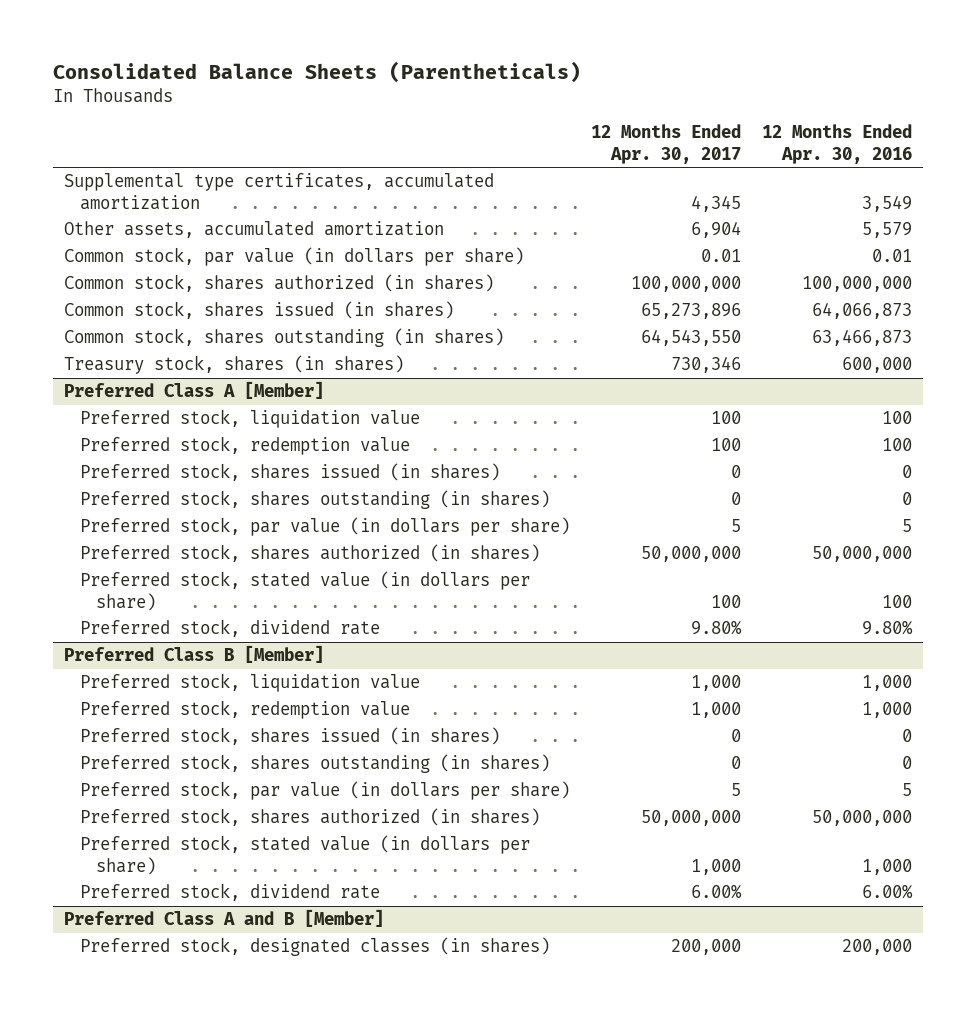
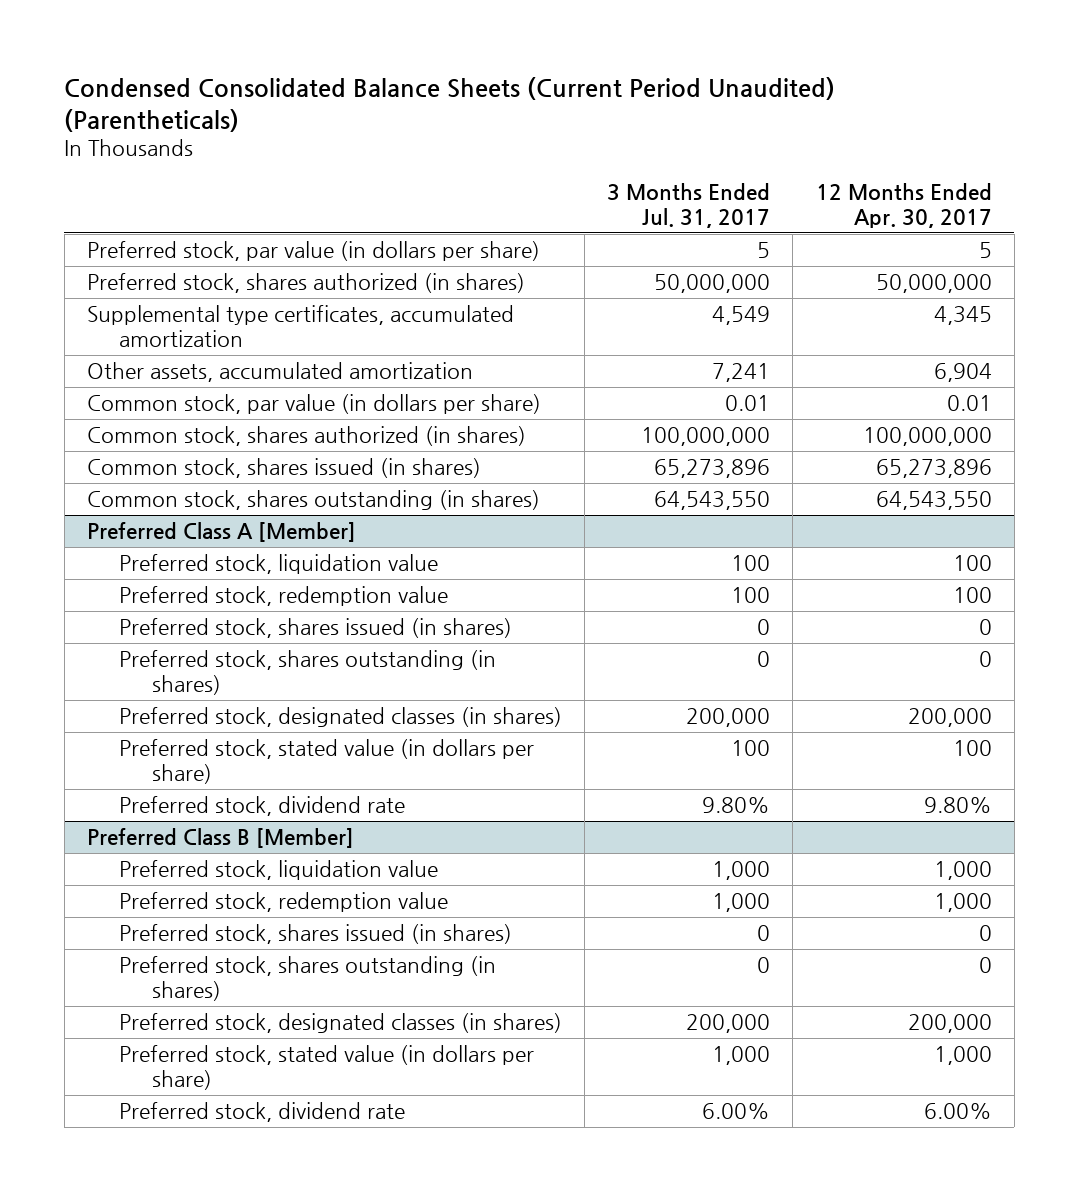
- Consolidated Balance Sheets (Parentheticals)
+ Condensed Consolidated Balance Sheets (Current Period Unaudited) (Parentheticals)
- | 12 Months Ended Apr. 30, 2017 | 12 Months Ended Apr. 30, 2016
+ | 3 Months Ended Jul. 31, 2017 | 12 Months Ended Apr. 30, 2017
+ Preferred stock, par value (in dollars per share) | 5 | 5
+ Preferred stock, shares authorized (in shares) | 50,000,000 | 50,000,000
- Treasury stock, shares (in shares) | 730,346 | 600,000
@ Preferred Class A [Member]
- Preferred stock, par value (in dollars per share) | 5 | 5
- Preferred stock, shares authorized (in shares) | 50,000,000 | 50,000,000
+ Preferred stock, designated classes (in shares) | 200,000 | 200,000
@ Preferred Class B [Member]
- Preferred stock, par value (in dollars per share) | 5 | 5
- Preferred stock, shares authorized (in shares) | 50,000,000 | 50,000,000
+ Preferred stock, designated classes (in shares) | 200,000 | 200,000
- Preferred Class A and B [Member]
- Preferred stock, designated classes (in shares) | 200,000 | 200,000

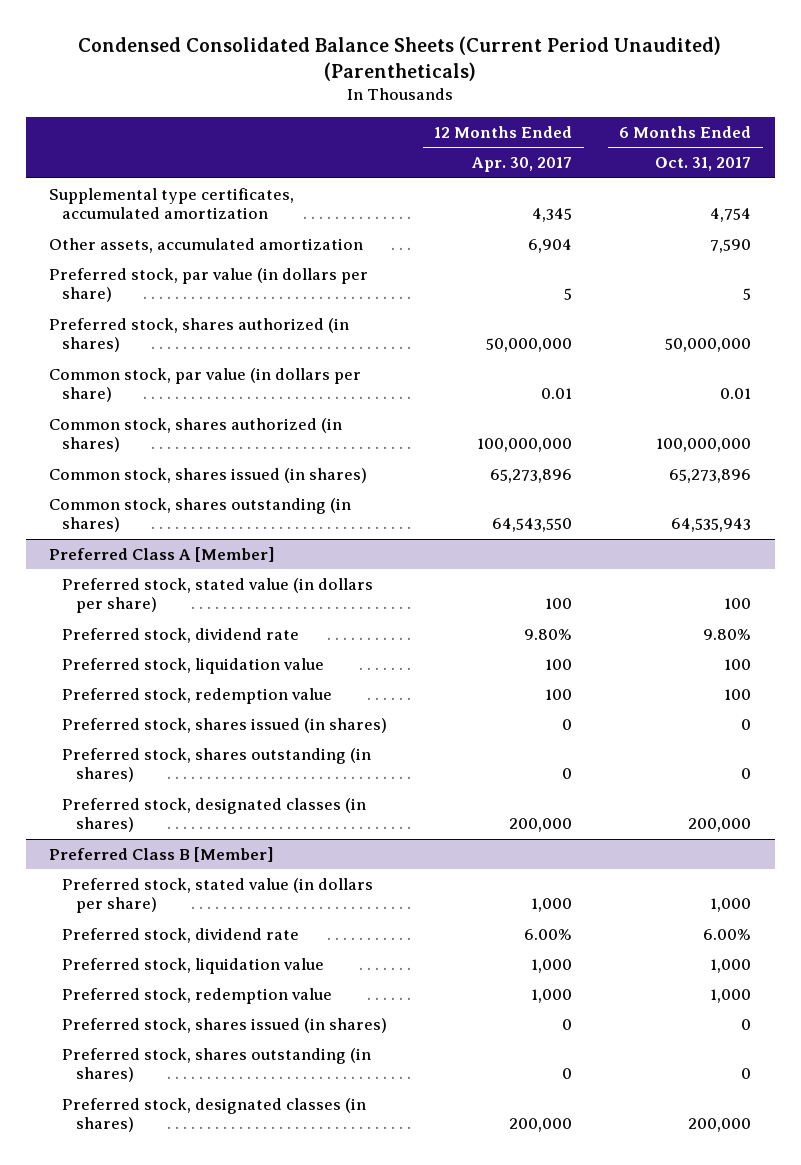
- | 3 Months Ended Jul. 31, 2017 | 12 Months Ended Apr. 30, 2017
+ | 12 Months Ended Apr. 30, 2017 | 6 Months Ended Oct. 31, 2017
moved down: Preferred stock, par value (in dollars per share) | 5 | 5
moved down: Preferred stock, shares authorized (in shares) | 50,000,000 | 50,000,000
@ Preferred Class A [Member]
moved up: Preferred stock, stated value (in dollars per share) | 100 | 100
moved up: Preferred stock, dividend rate | 9.80% | 9.80%
@ Preferred Class B [Member]
moved up: Preferred stock, stated value (in dollars per share) | 1,000 | 1,000
moved up: Preferred stock, dividend rate | 6.00% | 6.00%

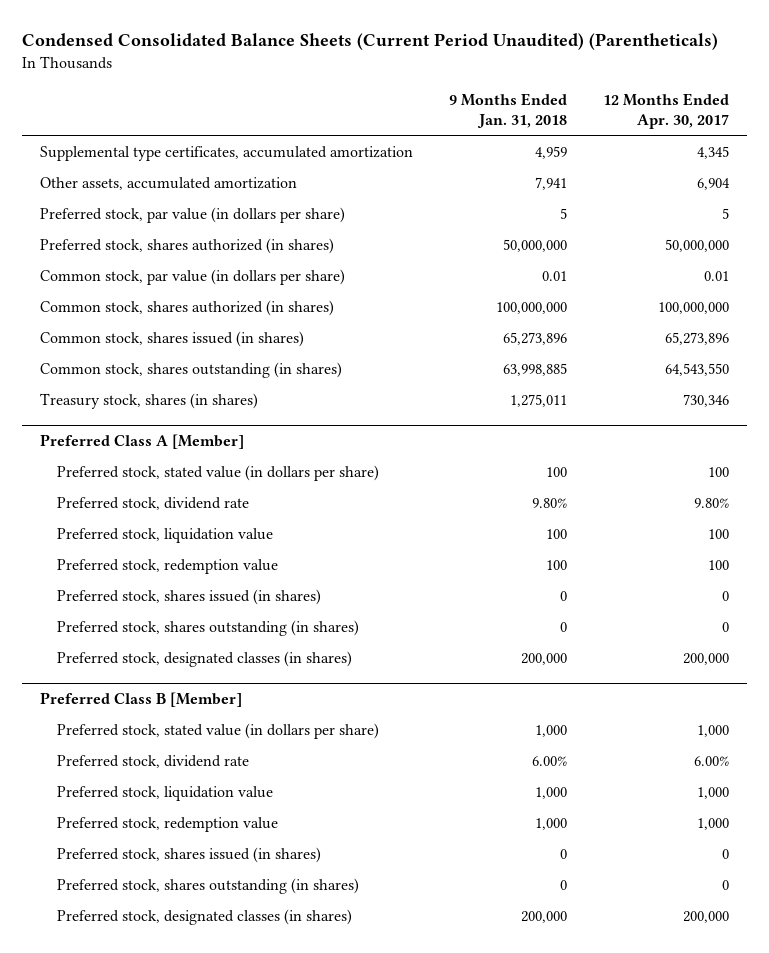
- | 12 Months Ended Apr. 30, 2017 | 6 Months Ended Oct. 31, 2017
+ | 9 Months Ended Jan. 31, 2018 | 12 Months Ended Apr. 30, 2017
+ Treasury stock, shares (in shares) | 1,275,011 | 730,346

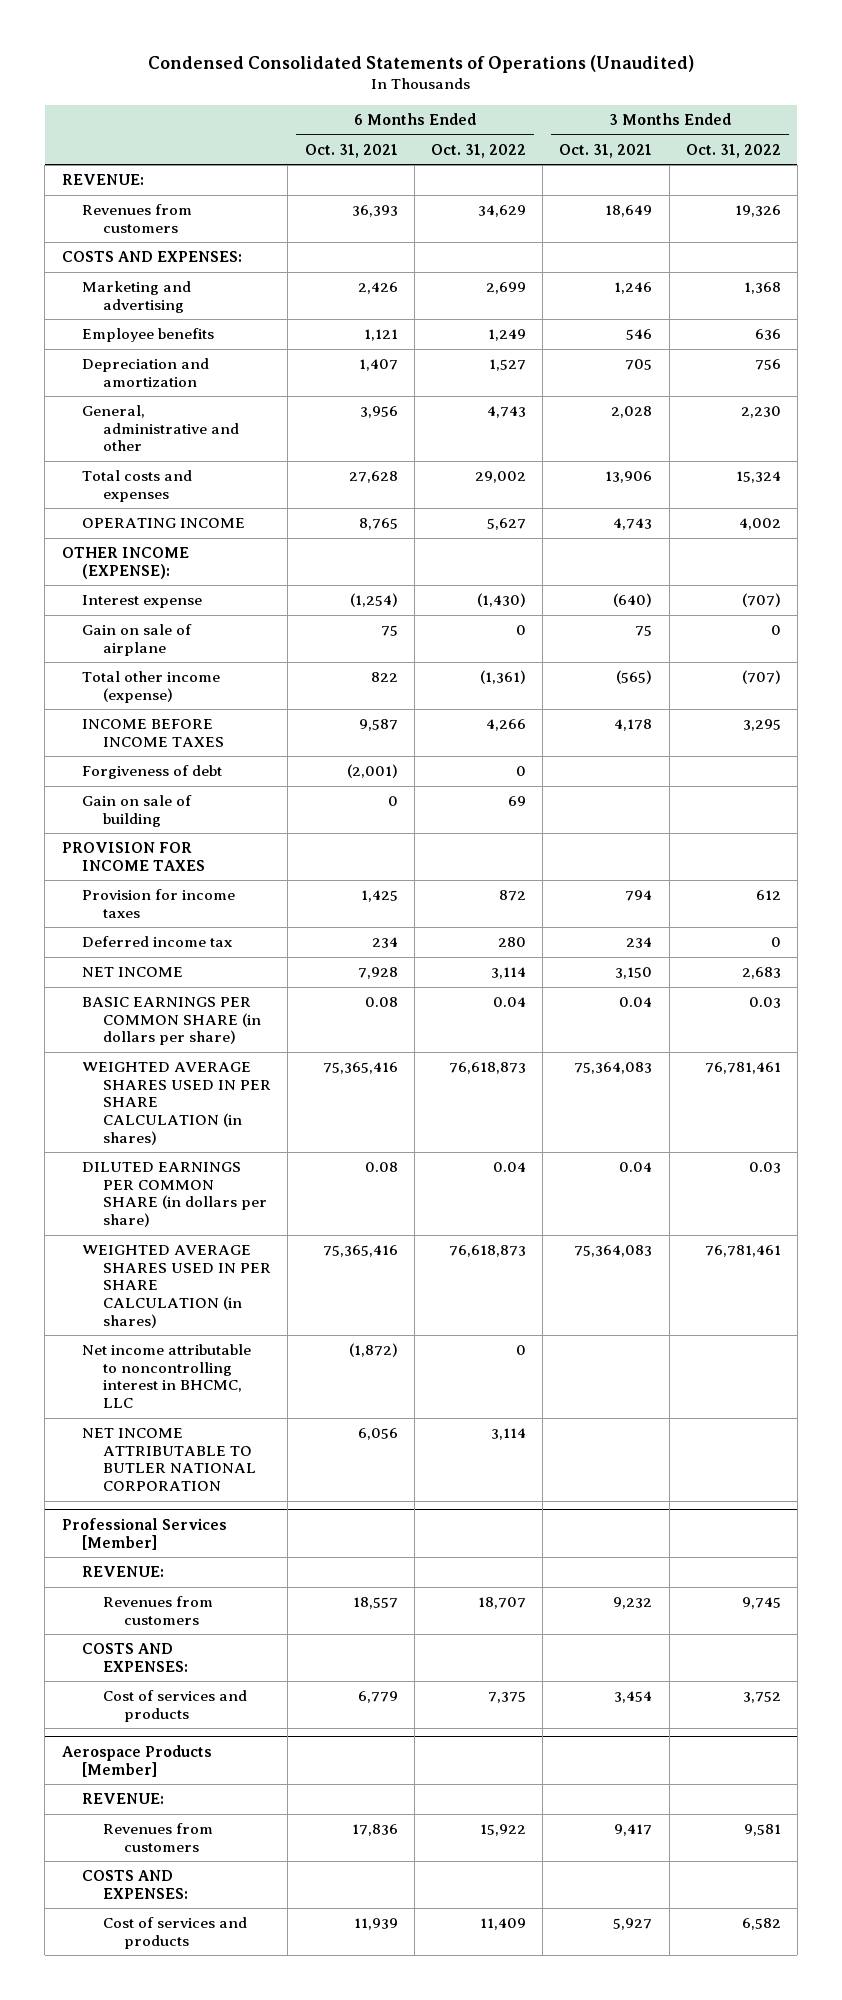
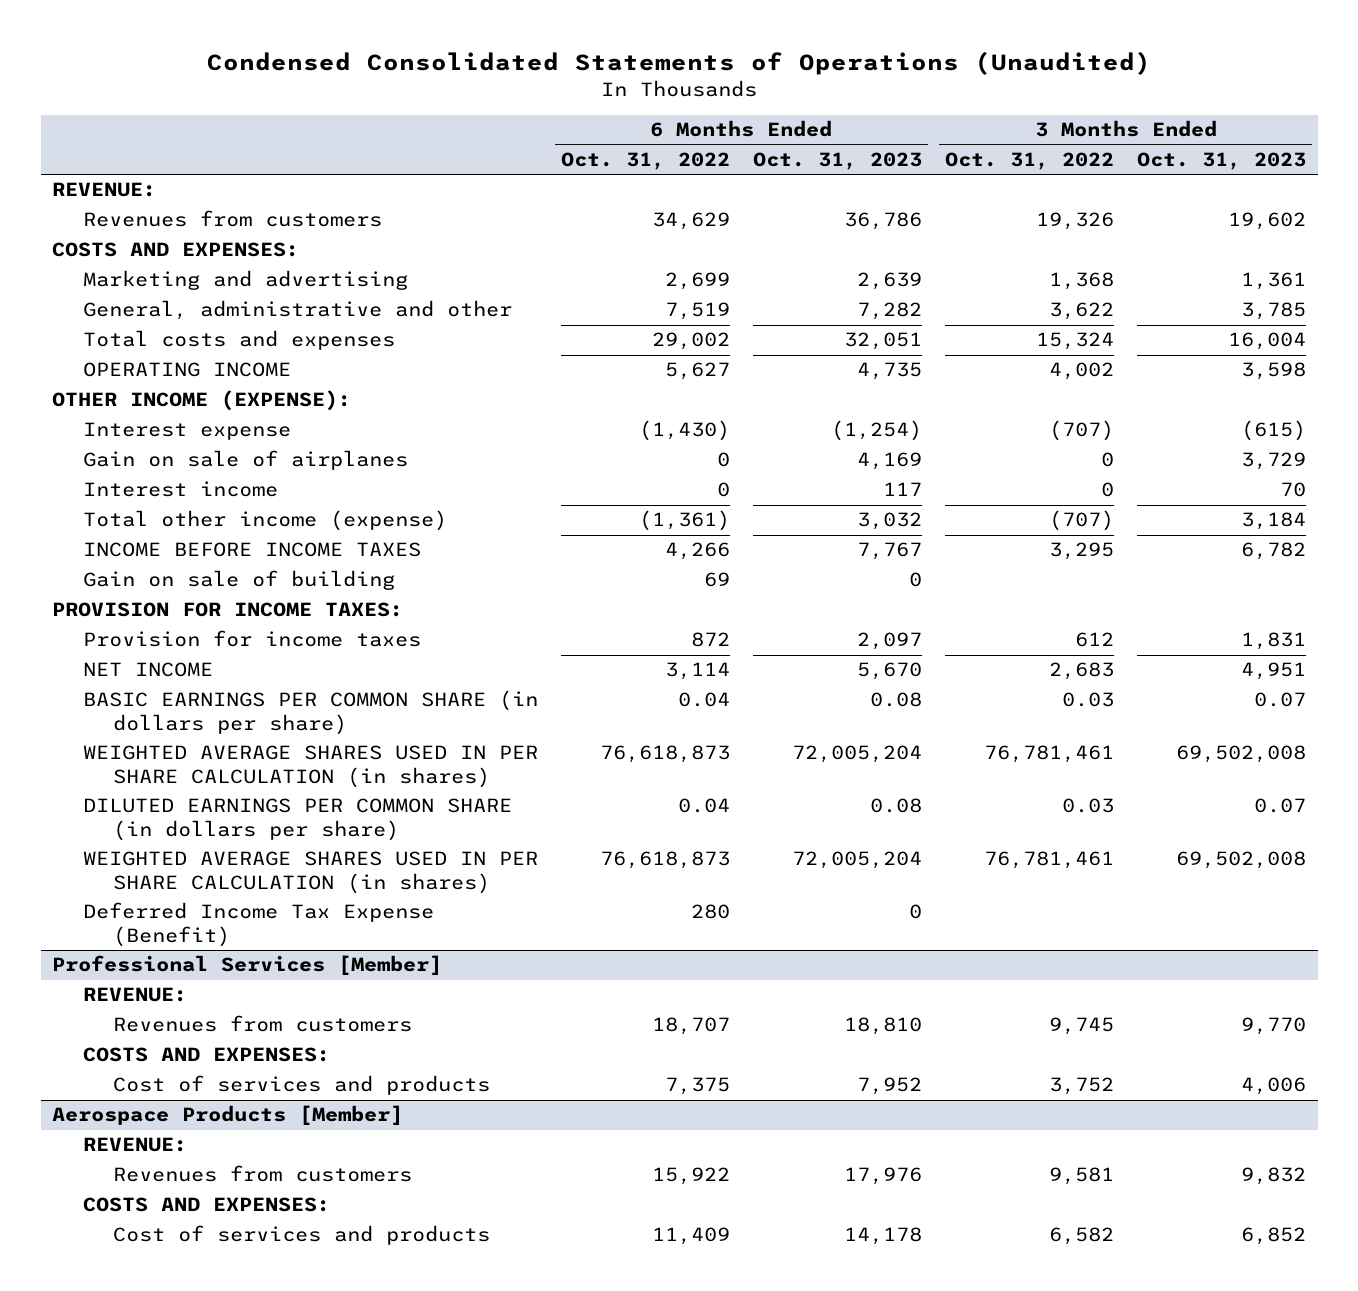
- | 6 Months Ended Oct. 31, 2021 | 6 Months Ended Oct. 31, 2022 | 3 Months Ended Oct. 31, 2021 | 3 Months Ended Oct. 31, 2022
+ | 6 Months Ended Oct. 31, 2022 | 6 Months Ended Oct. 31, 2023 | 3 Months Ended Oct. 31, 2022 | 3 Months Ended Oct. 31, 2023
- Employee benefits | 1,121 | 1,249 | 546 | 636
- Depreciation and amortization | 1,407 | 1,527 | 705 | 756
- General, administrative and other | 3,956 | 4,743 | 2,028 | 2,230
+ General, administrative and other | 7,519 | 7,282 | 3,622 | 3,785
- Gain on sale of airplane | 75 | 0 | 75 | 0
+ Gain on sale of airplanes | 0 | 4,169 | 0 | 3,729
+ Interest income | 0 | 117 | 0 | 70
- Forgiveness of debt | (2,001) | 0 | |
- PROVISION FOR INCOME TAXES
+ PROVISION FOR INCOME TAXES:
- Deferred income tax | 234 | 280 | 234 | 0
- Net income attributable to noncontrolling interest in BHCMC, LLC | (1,872) | 0 | |
- NET INCOME ATTRIBUTABLE TO BUTLER NATIONAL CORPORATION | 6,056 | 3,114 | |
+ Deferred Income Tax Expense (Benefit) | 280 | 0 | |

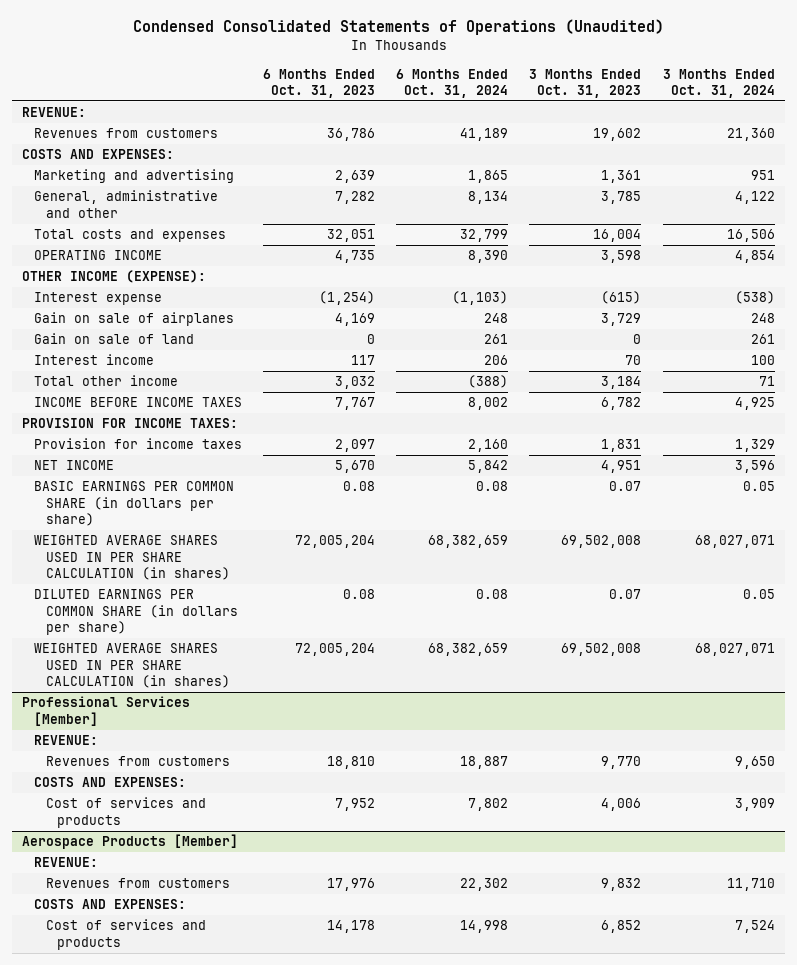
- | 6 Months Ended Oct. 31, 2022 | 6 Months Ended Oct. 31, 2023 | 3 Months Ended Oct. 31, 2022 | 3 Months Ended Oct. 31, 2023
+ | 6 Months Ended Oct. 31, 2023 | 6 Months Ended Oct. 31, 2024 | 3 Months Ended Oct. 31, 2023 | 3 Months Ended Oct. 31, 2024
+ Gain on sale of land | 0 | 261 | 0 | 261
- Total other income (expense) | (1,361) | 3,032 | (707) | 3,184
+ Total other income | 3,032 | (388) | 3,184 | 71
- Gain on sale of building | 69 | 0 | |
- Deferred Income Tax Expense (Benefit) | 280 | 0 | |

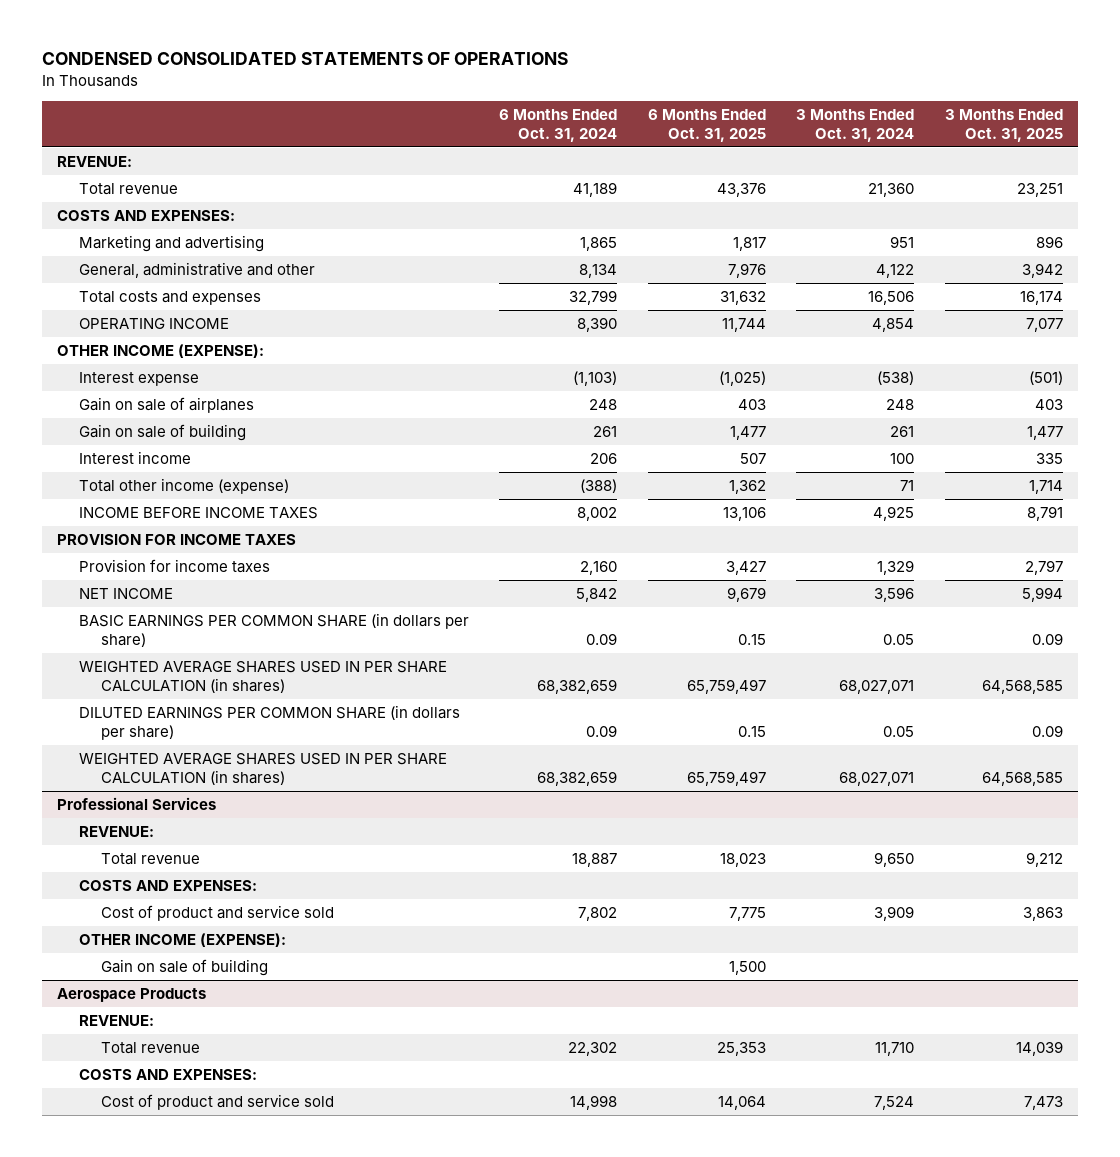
- Condensed Consolidated Statements of Operations (Unaudited)
+ CONDENSED CONSOLIDATED STATEMENTS OF OPERATIONS
- | 6 Months Ended Oct. 31, 2023 | 6 Months Ended Oct. 31, 2024 | 3 Months Ended Oct. 31, 2023 | 3 Months Ended Oct. 31, 2024
+ | 6 Months Ended Oct. 31, 2024 | 6 Months Ended Oct. 31, 2025 | 3 Months Ended Oct. 31, 2024 | 3 Months Ended Oct. 31, 2025
- Revenues from customers | 36,786 | 41,189 | 19,602 | 21,360
+ Total revenue | 41,189 | 43,376 | 21,360 | 23,251
- Gain on sale of land | 0 | 261 | 0 | 261
+ Gain on sale of building | 261 | 1,477 | 261 | 1,477
- Total other income | 3,032 | (388) | 3,184 | 71
+ Total other income (expense) | (388) | 1,362 | 71 | 1,714
- PROVISION FOR INCOME TAXES:
+ PROVISION FOR INCOME TAXES
- BASIC EARNINGS PER COMMON SHARE (in dollars per share) | 0.08 | 0.08 | 0.07 | 0.05
+ BASIC EARNINGS PER COMMON SHARE (in dollars per share) | 0.09 | 0.15 | 0.05 | 0.09
- DILUTED EARNINGS PER COMMON SHARE (in dollars per share) | 0.08 | 0.08 | 0.07 | 0.05
+ DILUTED EARNINGS PER COMMON SHARE (in dollars per share) | 0.09 | 0.15 | 0.05 | 0.09
- Professional Services [Member]
+ Professional Services
- Revenues from customers | 18,810 | 18,887 | 9,770 | 9,650
+ Total revenue | 18,887 | 18,023 | 9,650 | 9,212
- Cost of services and products | 7,952 | 7,802 | 4,006 | 3,909
- Aerospace Products [Member]
+ Cost of product and service sold | 7,802 | 7,775 | 3,909 | 3,863
+ OTHER INCOME (EXPENSE):
+ Gain on sale of building | | 1,500 | |
+ Aerospace Products
- Revenues from customers | 17,976 | 22,302 | 9,832 | 11,710
+ Total revenue | 22,302 | 25,353 | 11,710 | 14,039
- Cost of services and products | 14,178 | 14,998 | 6,852 | 7,524
+ Cost of product and service sold | 14,998 | 14,064 | 7,524 | 7,473

